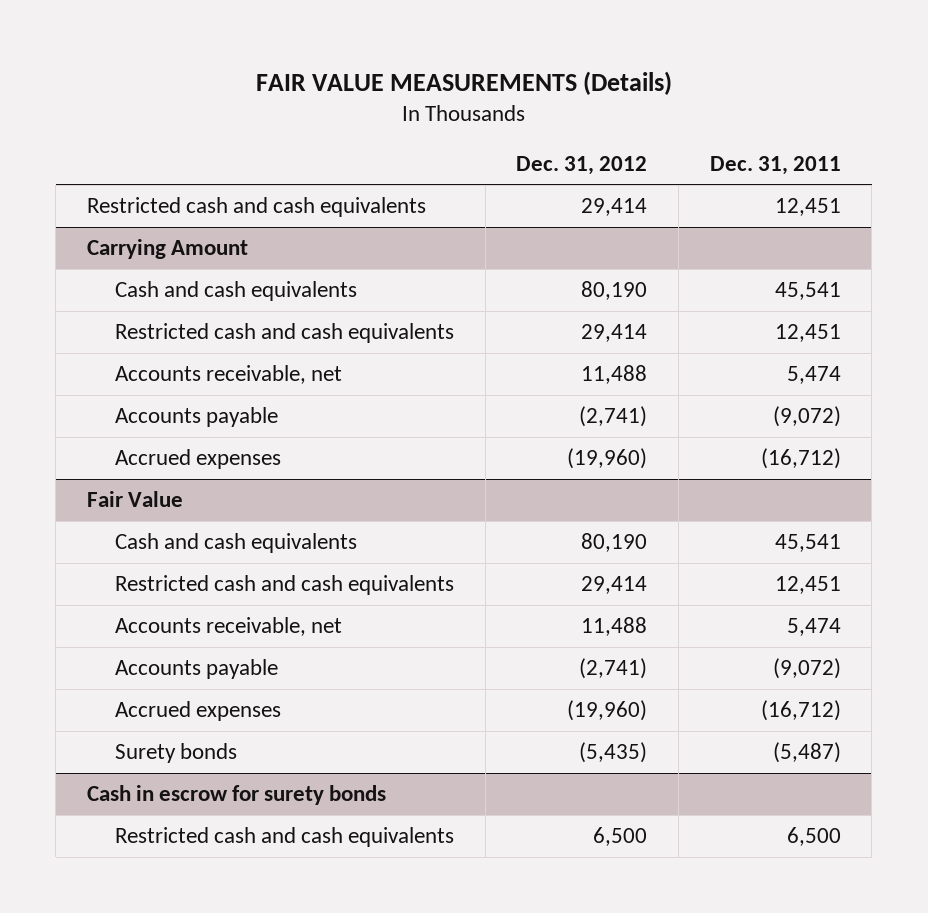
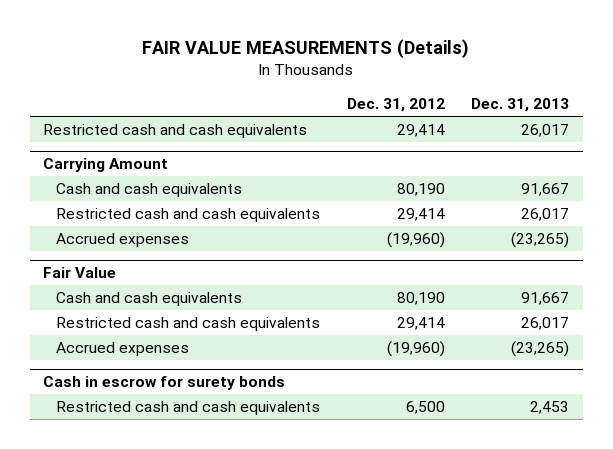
- | Dec. 31, 2012 | Dec. 31, 2011
+ | Dec. 31, 2012 | Dec. 31, 2013
@ Carrying Amount
- Accounts receivable, net | 11,488 | 5,474
- Accounts payable | (2,741) | (9,072)
@ Fair Value
- Accounts receivable, net | 11,488 | 5,474
- Accounts payable | (2,741) | (9,072)
- Surety bonds | (5,435) | (5,487)

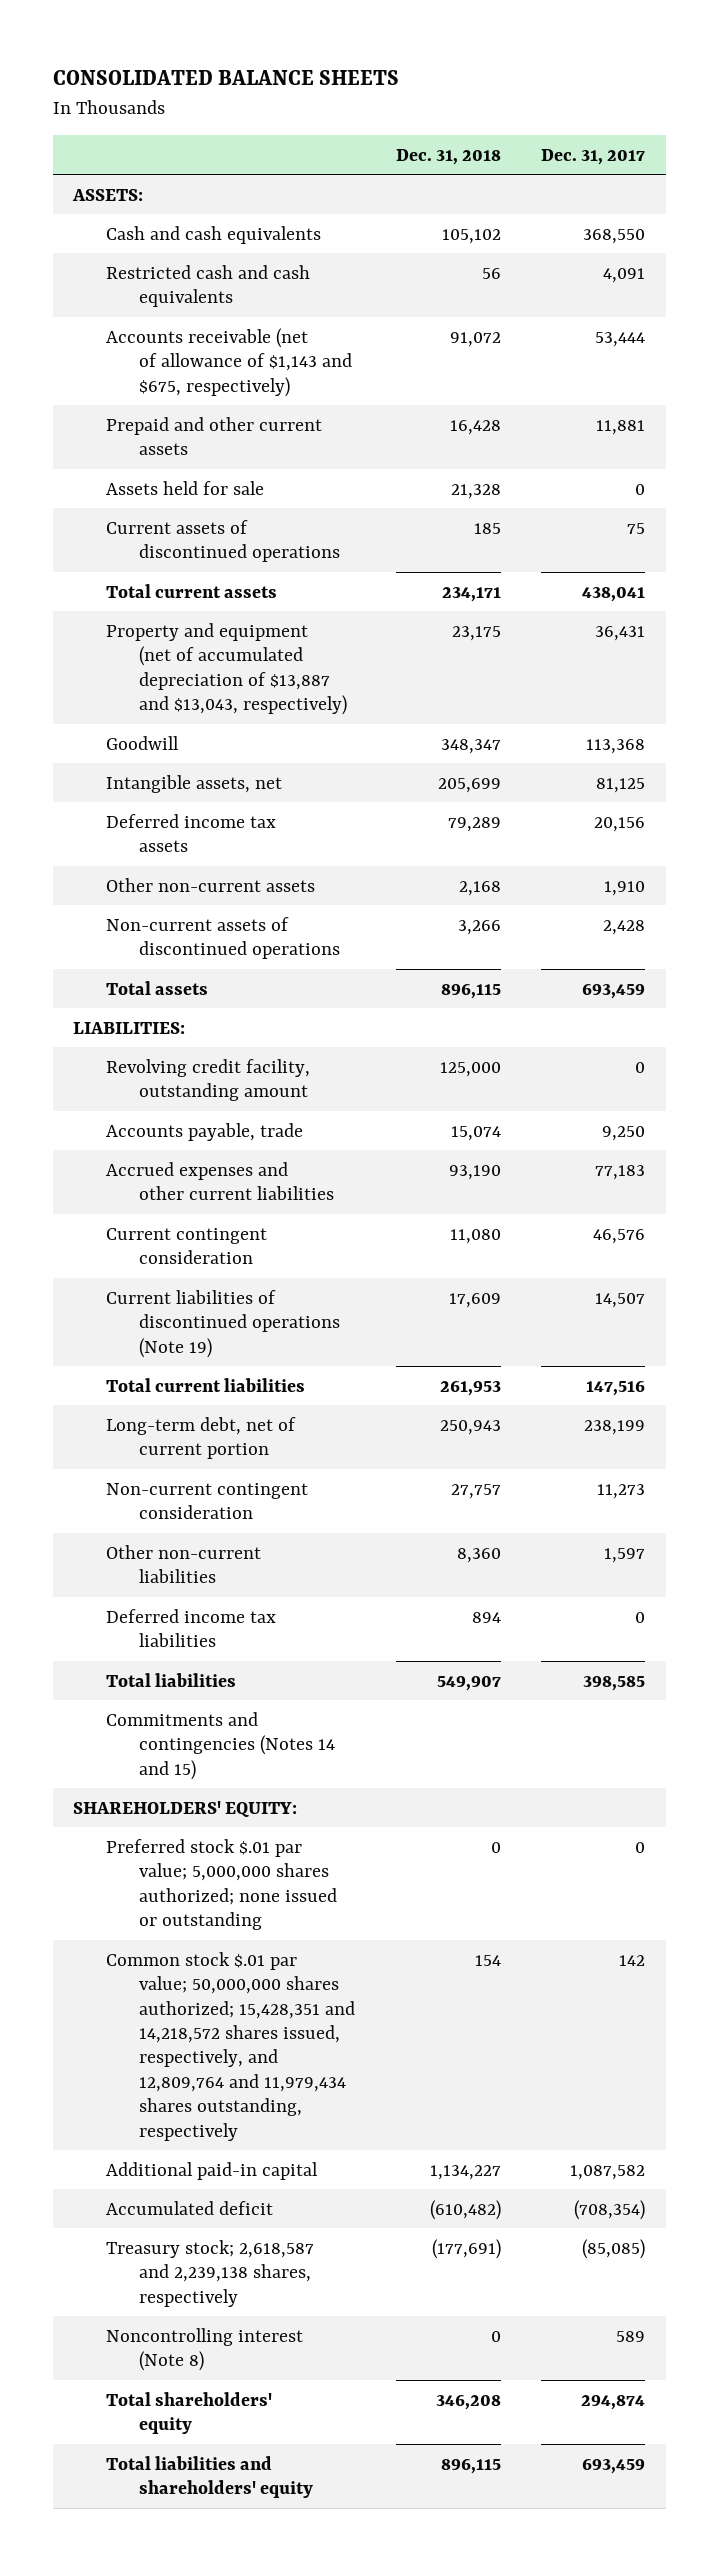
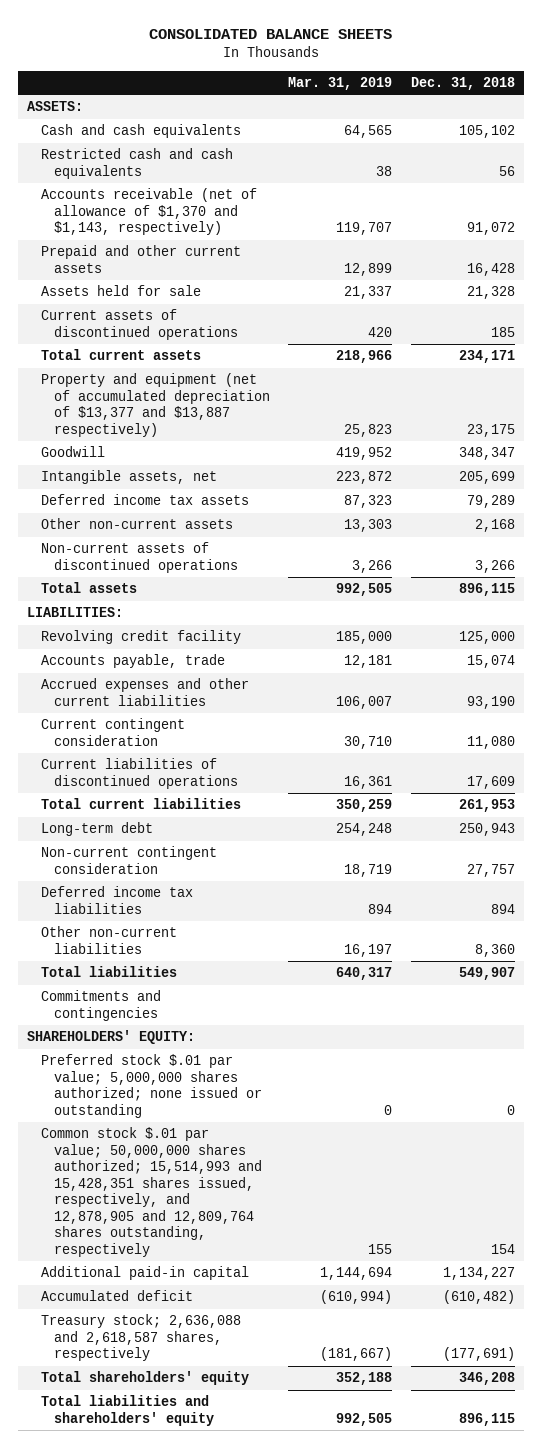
- | Dec. 31, 2018 | Dec. 31, 2017
+ | Mar. 31, 2019 | Dec. 31, 2018
- Accounts receivable (net of allowance of $1,143 and $675, respectively) | 91,072 | 53,444
+ Accounts receivable (net of allowance of $1,370 and $1,143, respectively) | 119,707 | 91,072
- Property and equipment (net of accumulated depreciation of $13,887 and $13,043, respectively) | 23,175 | 36,431
+ Property and equipment (net of accumulated depreciation of $13,377 and $13,887 respectively) | 25,823 | 23,175
- Revolving credit facility, outstanding amount | 125,000 | 0
+ Revolving credit facility | 185,000 | 125,000
- Current liabilities of discontinued operations (Note 19) | 17,609 | 14,507
+ Current liabilities of discontinued operations | 16,361 | 17,609
- Long-term debt, net of current portion | 250,943 | 238,199
+ Long-term debt | 254,248 | 250,943
moved down: Other non-current liabilities | 16,197 | 8,360
- Commitments and contingencies (Notes 14 and 15)
+ Commitments and contingencies
- Common stock $.01 par value; 50,000,000 shares authorized; 15,428,351 and 14,218,572 shares issued, respectively, and 12,809,764 and 11,979,434 shares outstanding, respectively | 154 | 142
+ Common stock $.01 par value; 50,000,000 shares authorized; 15,514,993 and 15,428,351 shares issued, respectively, and 12,878,905 and 12,809,764 shares outstanding, respectively | 155 | 154
- Treasury stock; 2,618,587 and 2,239,138 shares, respectively | (177,691) | (85,085)
- Noncontrolling interest (Note 8) | 0 | 589
+ Treasury stock; 2,636,088 and 2,618,587 shares, respectively | (181,667) | (177,691)

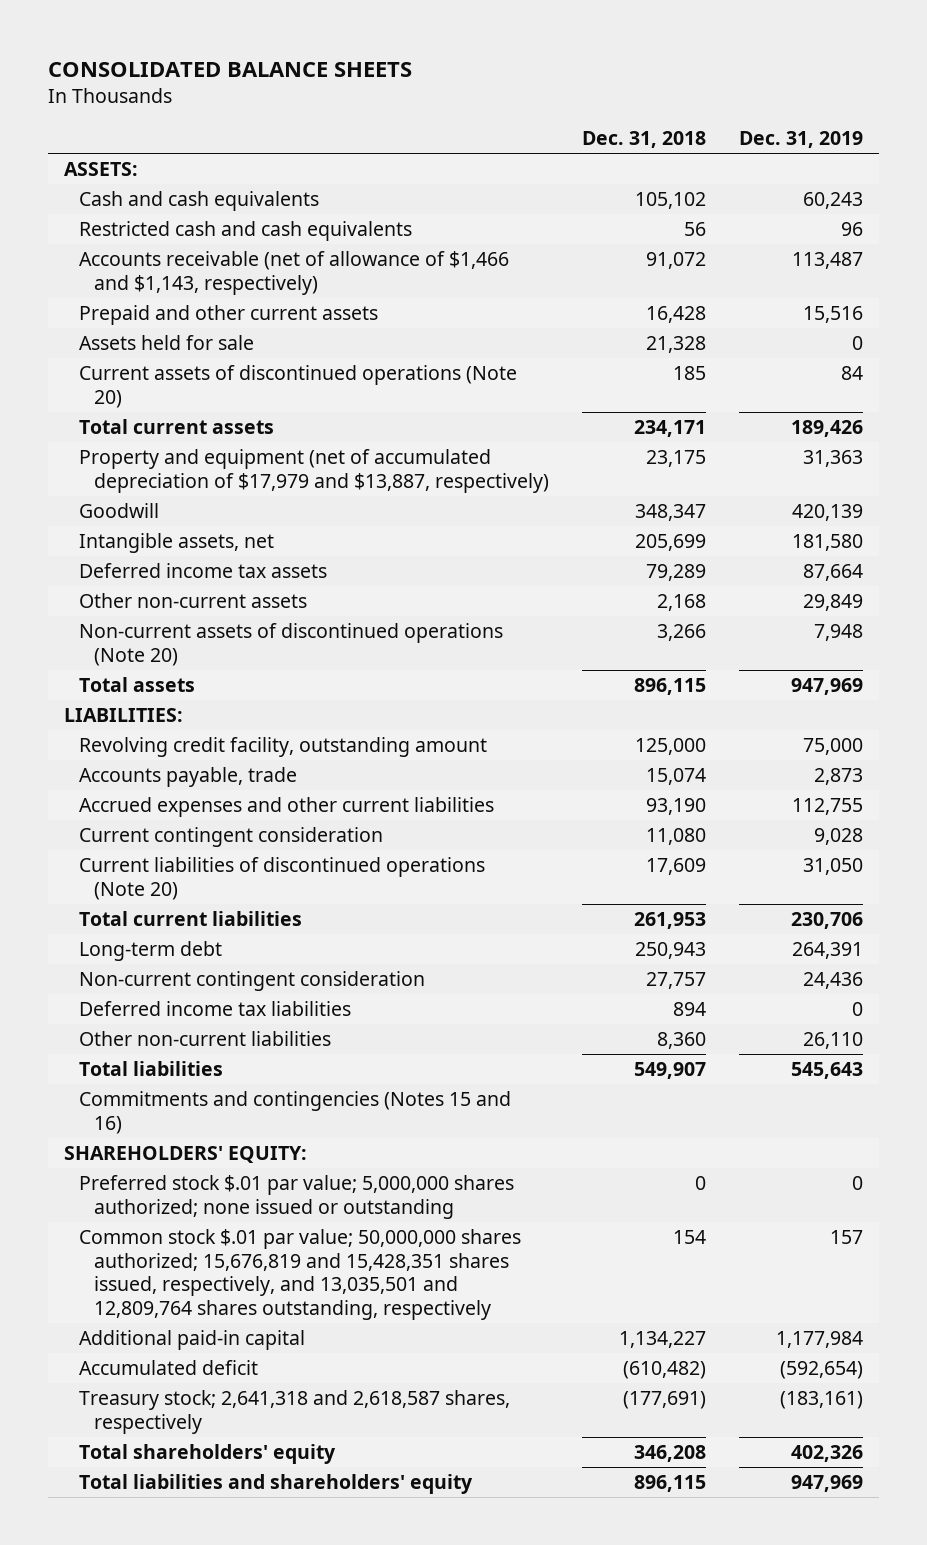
- | Mar. 31, 2019 | Dec. 31, 2018
+ | Dec. 31, 2018 | Dec. 31, 2019
- Accounts receivable (net of allowance of $1,370 and $1,143, respectively) | 119,707 | 91,072
+ Accounts receivable (net of allowance of $1,466 and $1,143, respectively) | 91,072 | 113,487
- Current assets of discontinued operations | 420 | 185
+ Current assets of discontinued operations (Note 20) | 185 | 84
- Property and equipment (net of accumulated depreciation of $13,377 and $13,887 respectively) | 25,823 | 23,175
+ Property and equipment (net of accumulated depreciation of $17,979 and $13,887, respectively) | 23,175 | 31,363
- Non-current assets of discontinued operations | 3,266 | 3,266
+ Non-current assets of discontinued operations (Note 20) | 3,266 | 7,948
- Revolving credit facility | 185,000 | 125,000
+ Revolving credit facility, outstanding amount | 125,000 | 75,000
- Current liabilities of discontinued operations | 16,361 | 17,609
+ Current liabilities of discontinued operations (Note 20) | 17,609 | 31,050
- Commitments and contingencies
+ Commitments and contingencies (Notes 15 and 16)
- Common stock $.01 par value; 50,000,000 shares authorized; 15,514,993 and 15,428,351 shares issued, respectively, and 12,878,905 and 12,809,764 shares outstanding, respectively | 155 | 154
+ Common stock $.01 par value; 50,000,000 shares authorized; 15,676,819 and 15,428,351 shares issued, respectively, and 13,035,501 and 12,809,764 shares outstanding, respectively | 154 | 157
- Treasury stock; 2,636,088 and 2,618,587 shares, respectively | (181,667) | (177,691)
+ Treasury stock; 2,641,318 and 2,618,587 shares, respectively | (177,691) | (183,161)

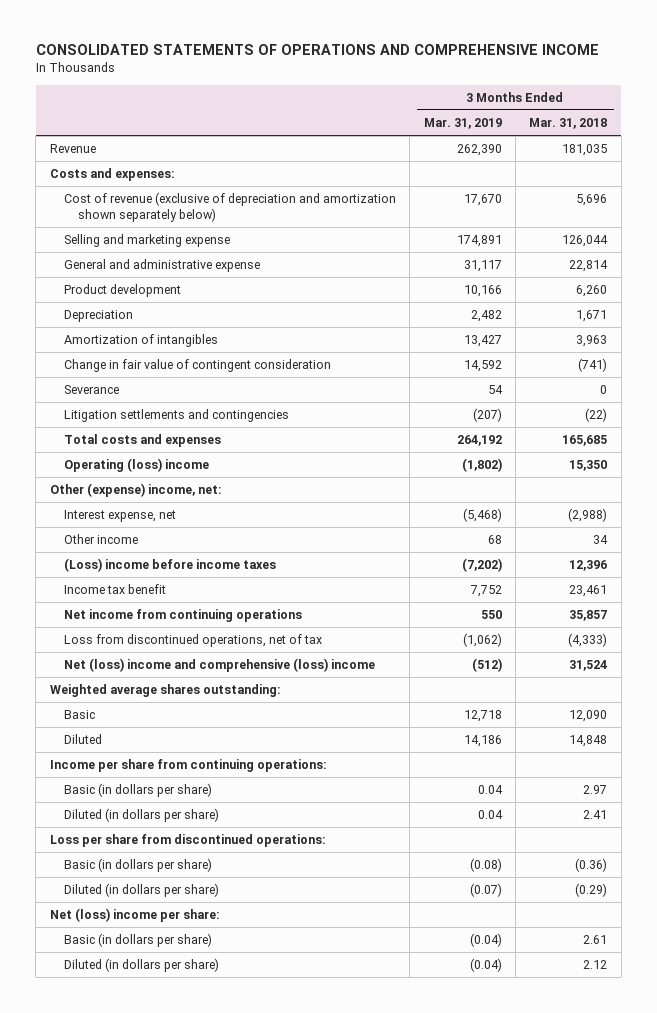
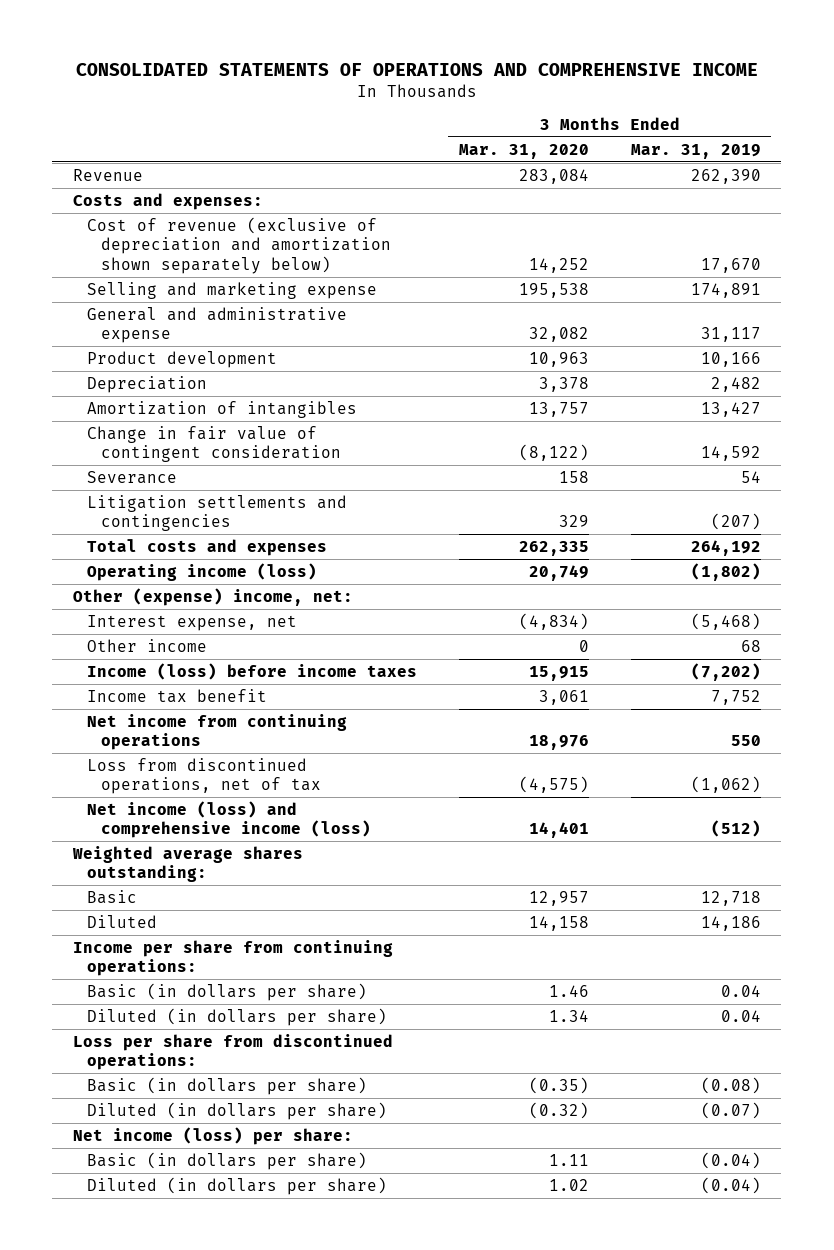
- | 3 Months Ended Mar. 31, 2019 | 3 Months Ended Mar. 31, 2018
+ | 3 Months Ended Mar. 31, 2020 | 3 Months Ended Mar. 31, 2019
- Operating (loss) income | (1,802) | 15,350
+ Operating income (loss) | 20,749 | (1,802)
- (Loss) income before income taxes | (7,202) | 12,396
+ Income (loss) before income taxes | 15,915 | (7,202)
- Net (loss) income and comprehensive (loss) income | (512) | 31,524
+ Net income (loss) and comprehensive income (loss) | 14,401 | (512)
- Net (loss) income per share:
+ Net income (loss) per share:

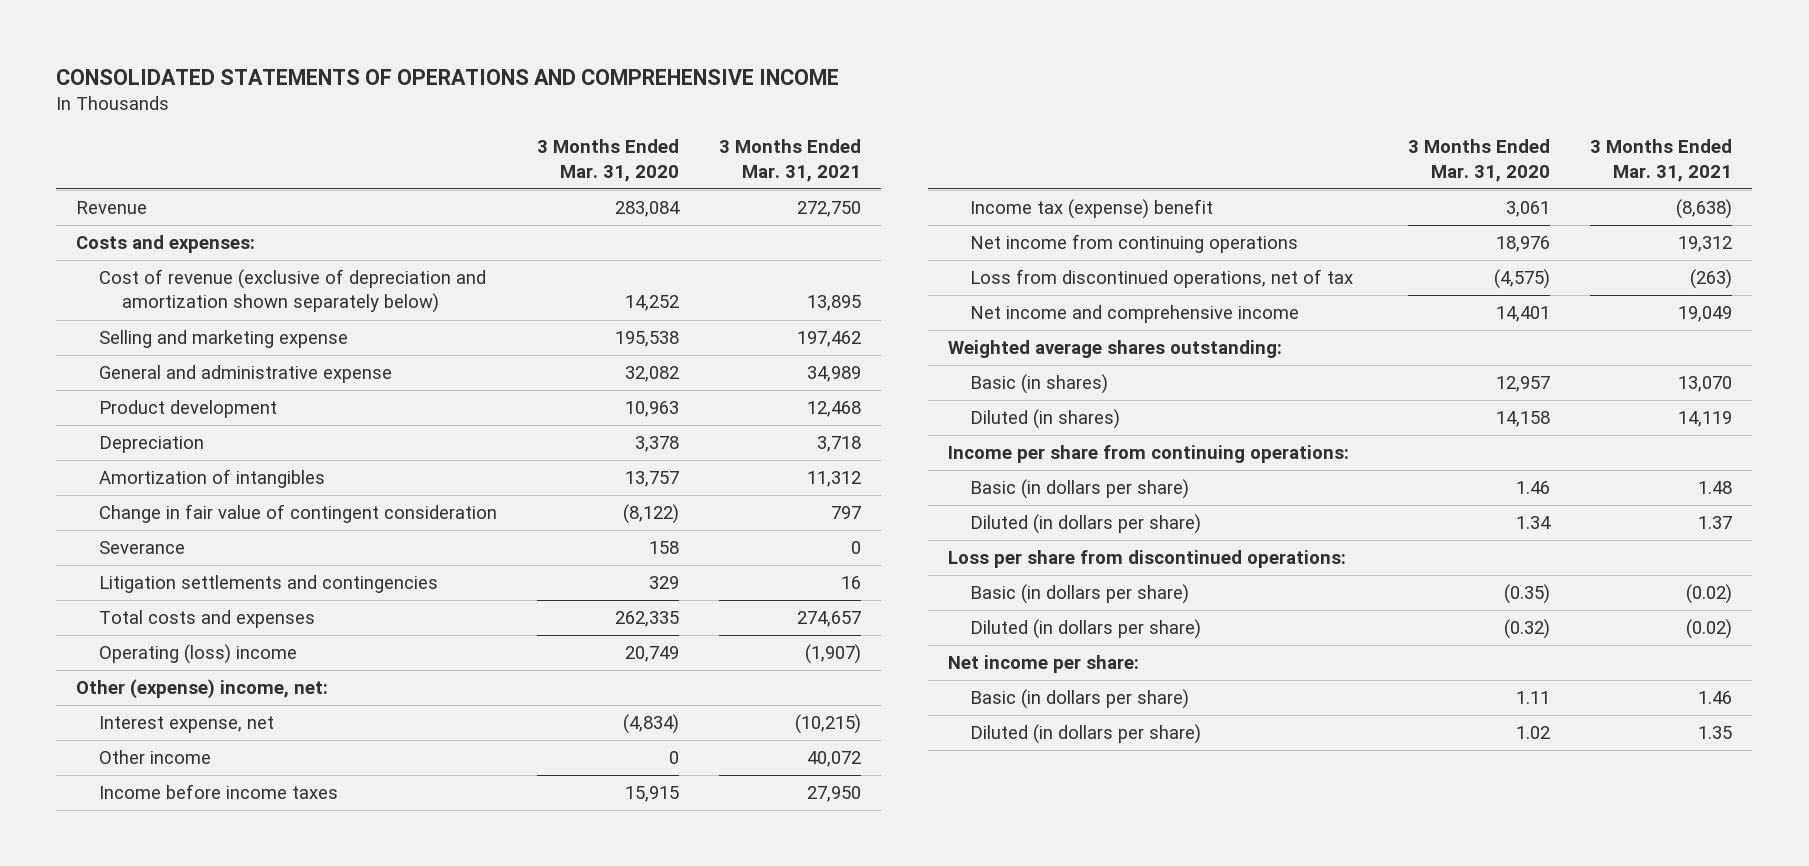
- | 3 Months Ended Mar. 31, 2020 | 3 Months Ended Mar. 31, 2019
+ | 3 Months Ended Mar. 31, 2020 | 3 Months Ended Mar. 31, 2021
- Operating income (loss) | 20,749 | (1,802)
+ Operating (loss) income | 20,749 | (1,907)
- Income (loss) before income taxes | 15,915 | (7,202)
- Income tax benefit | 3,061 | 7,752
+ Income before income taxes | 15,915 | 27,950
+ Income tax (expense) benefit | 3,061 | (8,638)
- Net income (loss) and comprehensive income (loss) | 14,401 | (512)
+ Net income and comprehensive income | 14,401 | 19,049
- Basic | 12,957 | 12,718
- Diluted | 14,158 | 14,186
+ Basic (in shares) | 12,957 | 13,070
+ Diluted (in shares) | 14,158 | 14,119
- Net income (loss) per share:
+ Net income per share:

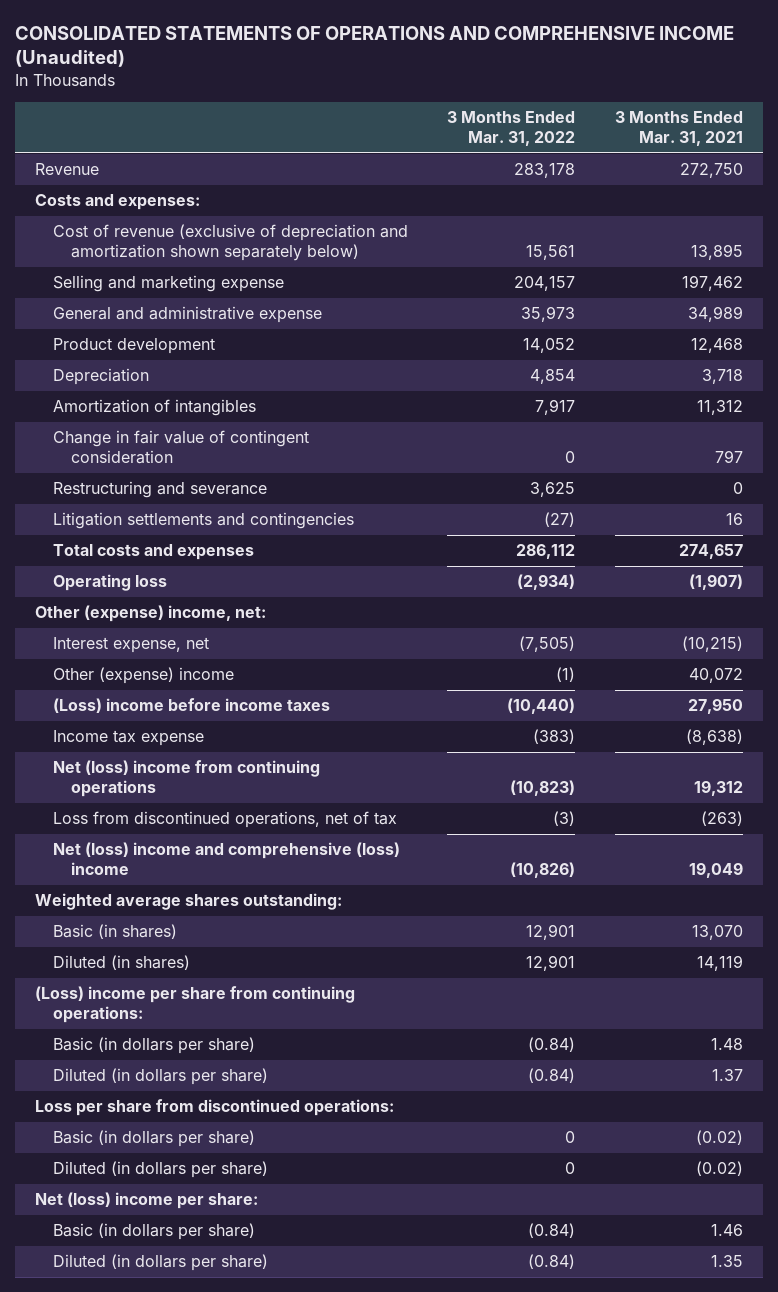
- CONSOLIDATED STATEMENTS OF OPERATIONS AND COMPREHENSIVE INCOME
+ CONSOLIDATED STATEMENTS OF OPERATIONS AND COMPREHENSIVE INCOME (Unaudited)
- | 3 Months Ended Mar. 31, 2020 | 3 Months Ended Mar. 31, 2021
+ | 3 Months Ended Mar. 31, 2022 | 3 Months Ended Mar. 31, 2021
- Severance | 158 | 0
+ Restructuring and severance | 3,625 | 0
- Operating (loss) income | 20,749 | (1,907)
+ Operating loss | (2,934) | (1,907)
- Other income | 0 | 40,072
- Income before income taxes | 15,915 | 27,950
- Income tax (expense) benefit | 3,061 | (8,638)
- Net income from continuing operations | 18,976 | 19,312
+ Other (expense) income | (1) | 40,072
+ (Loss) income before income taxes | (10,440) | 27,950
+ Income tax expense | (383) | (8,638)
+ Net (loss) income from continuing operations | (10,823) | 19,312
- Net income and comprehensive income | 14,401 | 19,049
+ Net (loss) income and comprehensive (loss) income | (10,826) | 19,049
- Income per share from continuing operations:
+ (Loss) income per share from continuing operations:
- Net income per share:
+ Net (loss) income per share:

